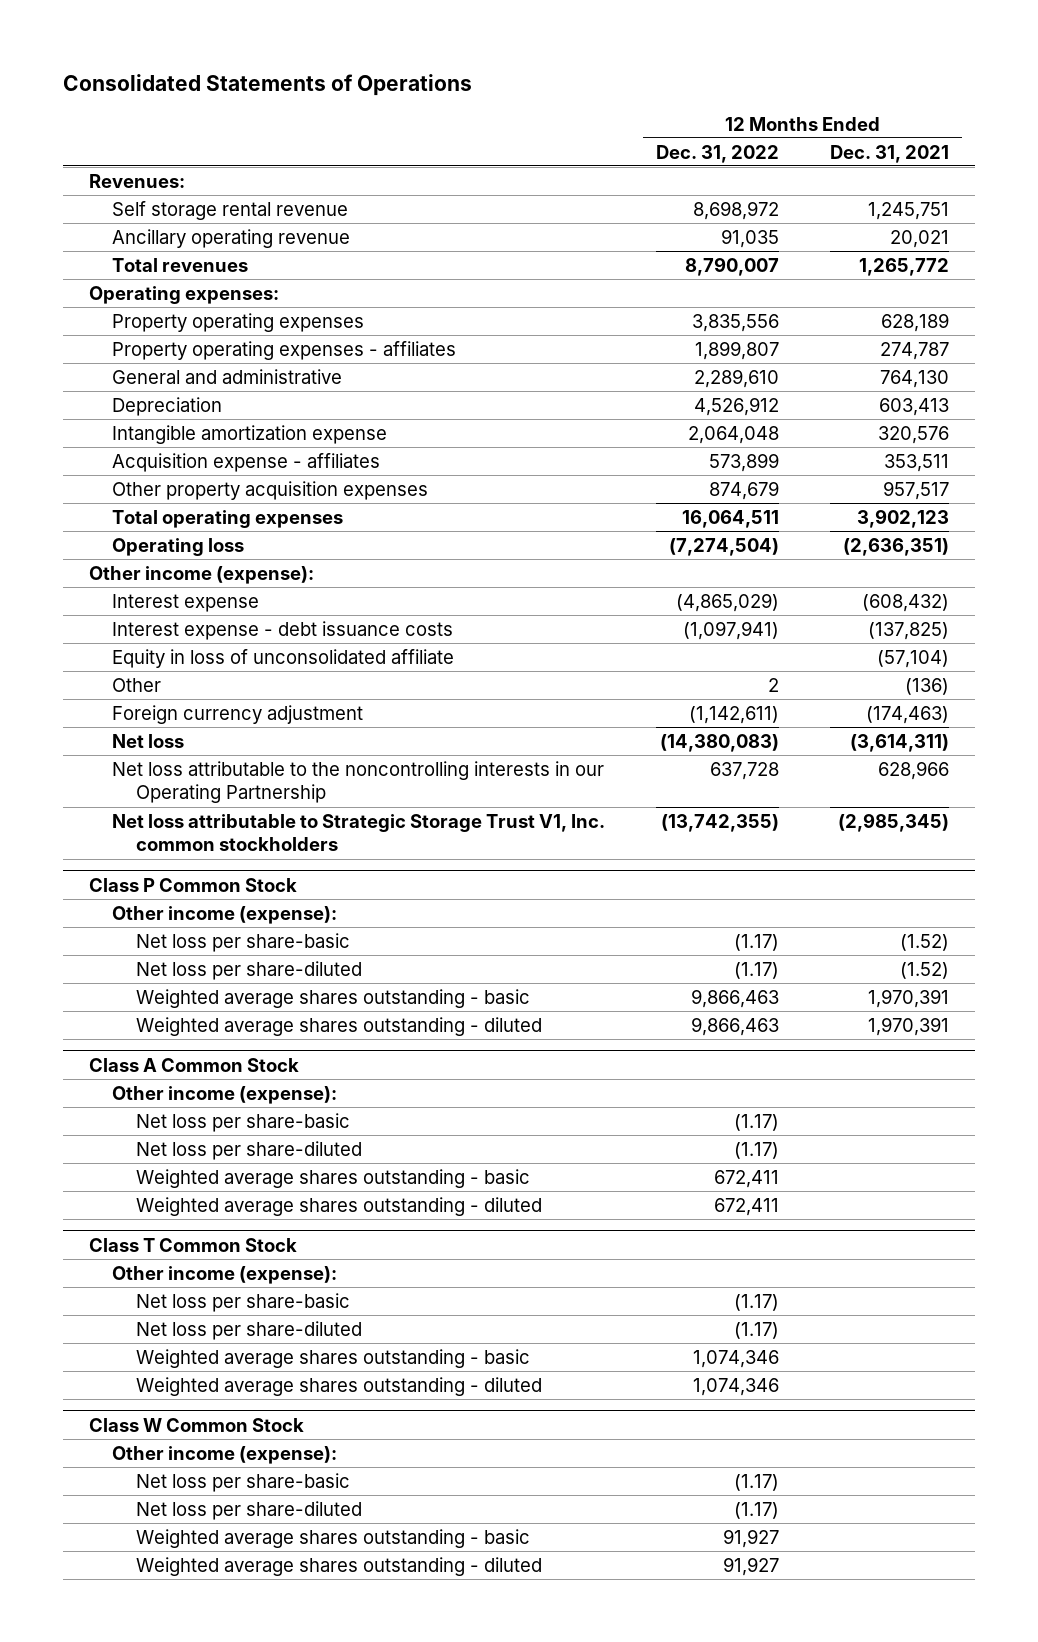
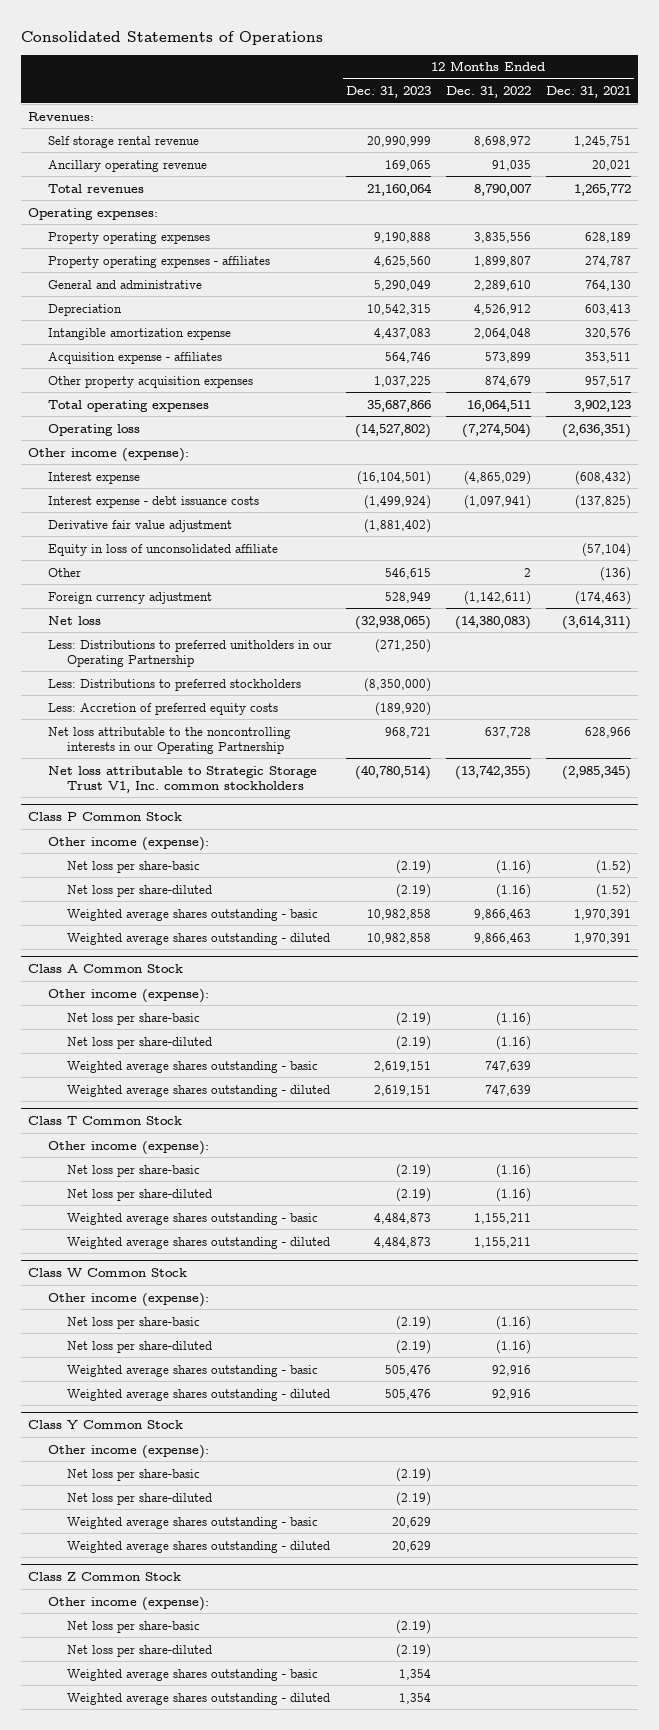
- | 12 Months Ended Dec. 31, 2022 | 12 Months Ended Dec. 31, 2021
+ | 12 Months Ended Dec. 31, 2023 | 12 Months Ended Dec. 31, 2022 | 12 Months Ended Dec. 31, 2021
+ Derivative fair value adjustment | (1,881,402) | |
+ Less: Distributions to preferred unitholders in our Operating Partnership | (271,250) | |
+ Less: Distributions to preferred stockholders | (8,350,000) | |
+ Less: Accretion of preferred equity costs | (189,920) | |
@ Class P Common Stock
- Net loss per share-basic | (1.17) | (1.52)
- Net loss per share-diluted | (1.17) | (1.52)
+ Net loss per share-basic | (2.19) | (1.16) | (1.52)
+ Net loss per share-diluted | (2.19) | (1.16) | (1.52)
@ Class A Common Stock
- Net loss per share-basic | (1.17) |
- Net loss per share-diluted | (1.17) |
- Weighted average shares outstanding - basic | 672,411 |
- Weighted average shares outstanding - diluted | 672,411 |
+ Net loss per share-basic | (2.19) | (1.16) |
+ Net loss per share-diluted | (2.19) | (1.16) |
+ Weighted average shares outstanding - basic | 2,619,151 | 747,639 |
+ Weighted average shares outstanding - diluted | 2,619,151 | 747,639 |
@ Class T Common Stock
- Net loss per share-basic | (1.17) |
- Net loss per share-diluted | (1.17) |
- Weighted average shares outstanding - basic | 1,074,346 |
- Weighted average shares outstanding - diluted | 1,074,346 |
+ Net loss per share-basic | (2.19) | (1.16) |
+ Net loss per share-diluted | (2.19) | (1.16) |
+ Weighted average shares outstanding - basic | 4,484,873 | 1,155,211 |
+ Weighted average shares outstanding - diluted | 4,484,873 | 1,155,211 |
@ Class W Common Stock
- Net loss per share-basic | (1.17) |
- Net loss per share-diluted | (1.17) |
- Weighted average shares outstanding - basic | 91,927 |
- Weighted average shares outstanding - diluted | 91,927 |
+ Net loss per share-basic | (2.19) | (1.16) |
+ Net loss per share-diluted | (2.19) | (1.16) |
+ Weighted average shares outstanding - basic | 505,476 | 92,916 |
+ Weighted average shares outstanding - diluted | 505,476 | 92,916 |
+ Class Y Common Stock
+ Other income (expense):
+ Net loss per share-basic | (2.19) | |
+ Net loss per share-diluted | (2.19) | |
+ Weighted average shares outstanding - basic | 20,629 | |
+ Weighted average shares outstanding - diluted | 20,629 | |
+ Class Z Common Stock
+ Other income (expense):
+ Net loss per share-basic | (2.19) | |
+ Net loss per share-diluted | (2.19) | |
+ Weighted average shares outstanding - basic | 1,354 | |
+ Weighted average shares outstanding - diluted | 1,354 | |

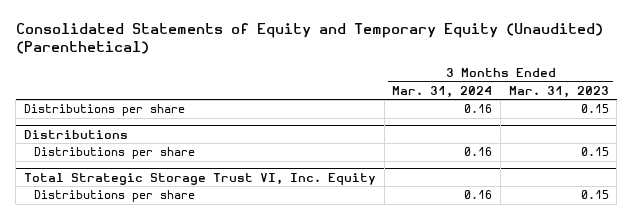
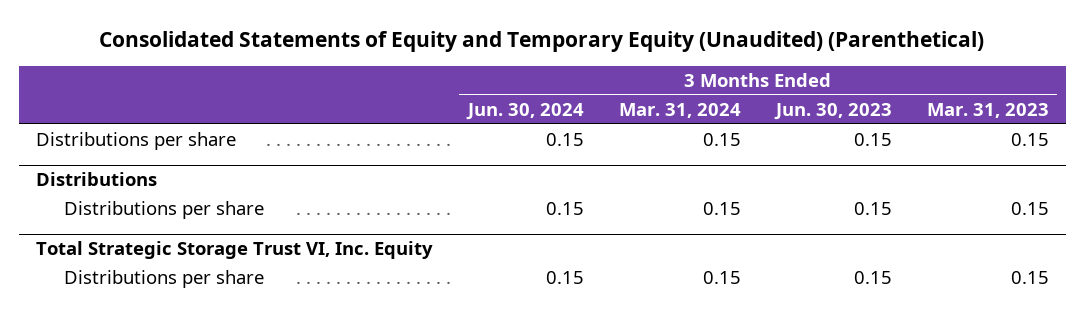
- | 3 Months Ended Mar. 31, 2024 | 3 Months Ended Mar. 31, 2023
+ | 3 Months Ended Jun. 30, 2024 | 3 Months Ended Mar. 31, 2024 | 3 Months Ended Jun. 30, 2023 | 3 Months Ended Mar. 31, 2023
- Distributions per share | 0.16 | 0.15
+ Distributions per share | 0.15 | 0.15 | 0.15 | 0.15
@ Distributions
- Distributions per share | 0.16 | 0.15
+ Distributions per share | 0.15 | 0.15 | 0.15 | 0.15
@ Total Strategic Storage Trust VI, Inc. Equity
- Distributions per share | 0.16 | 0.15
+ Distributions per share | 0.15 | 0.15 | 0.15 | 0.15

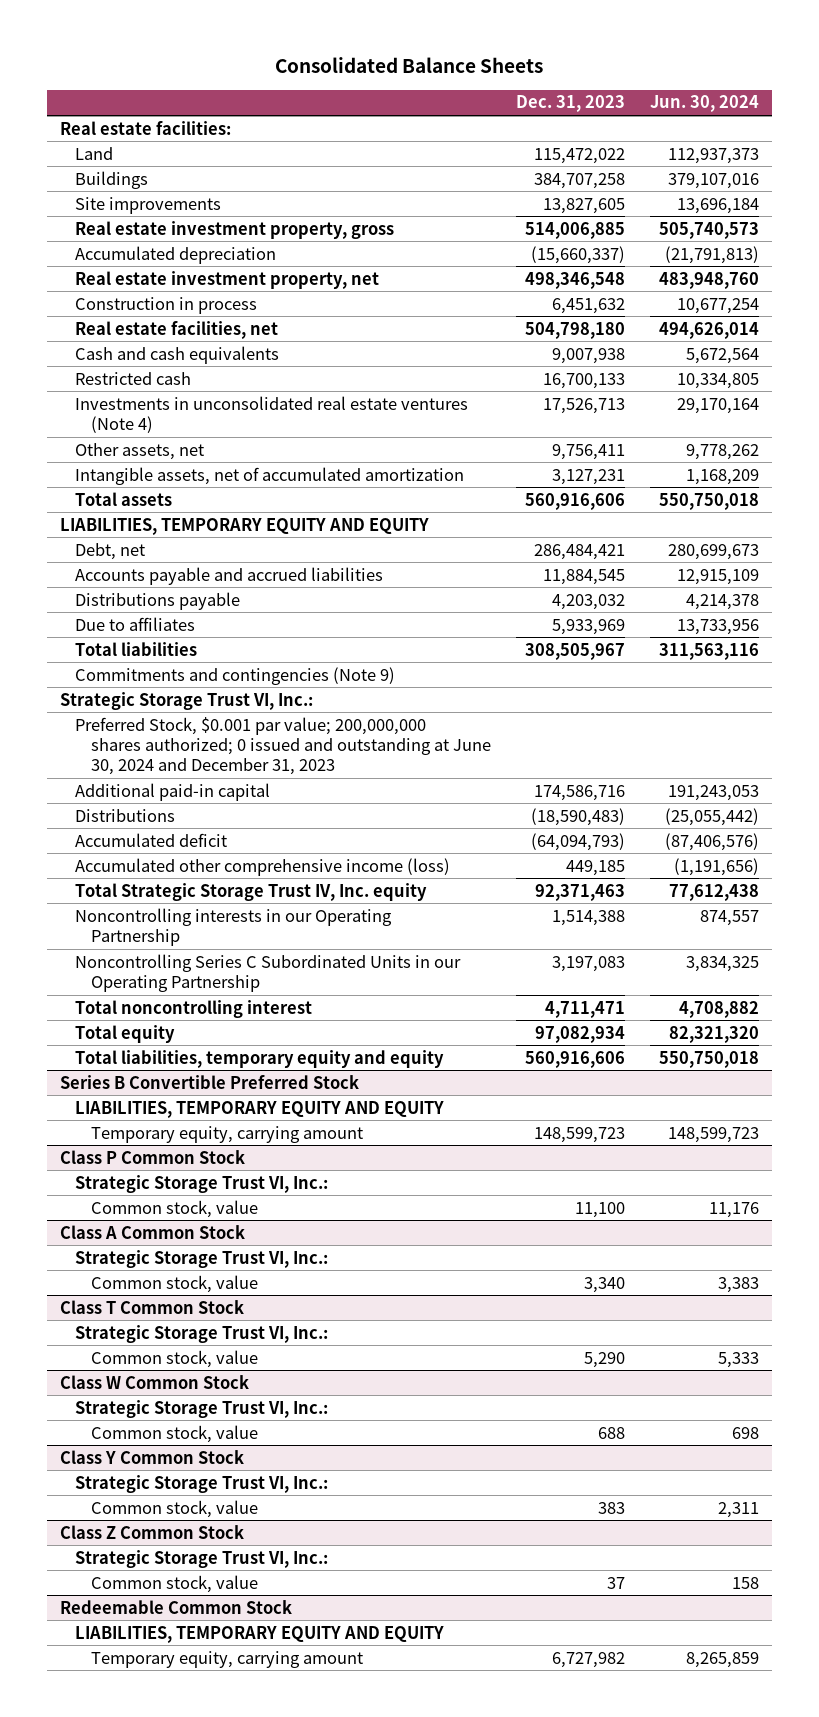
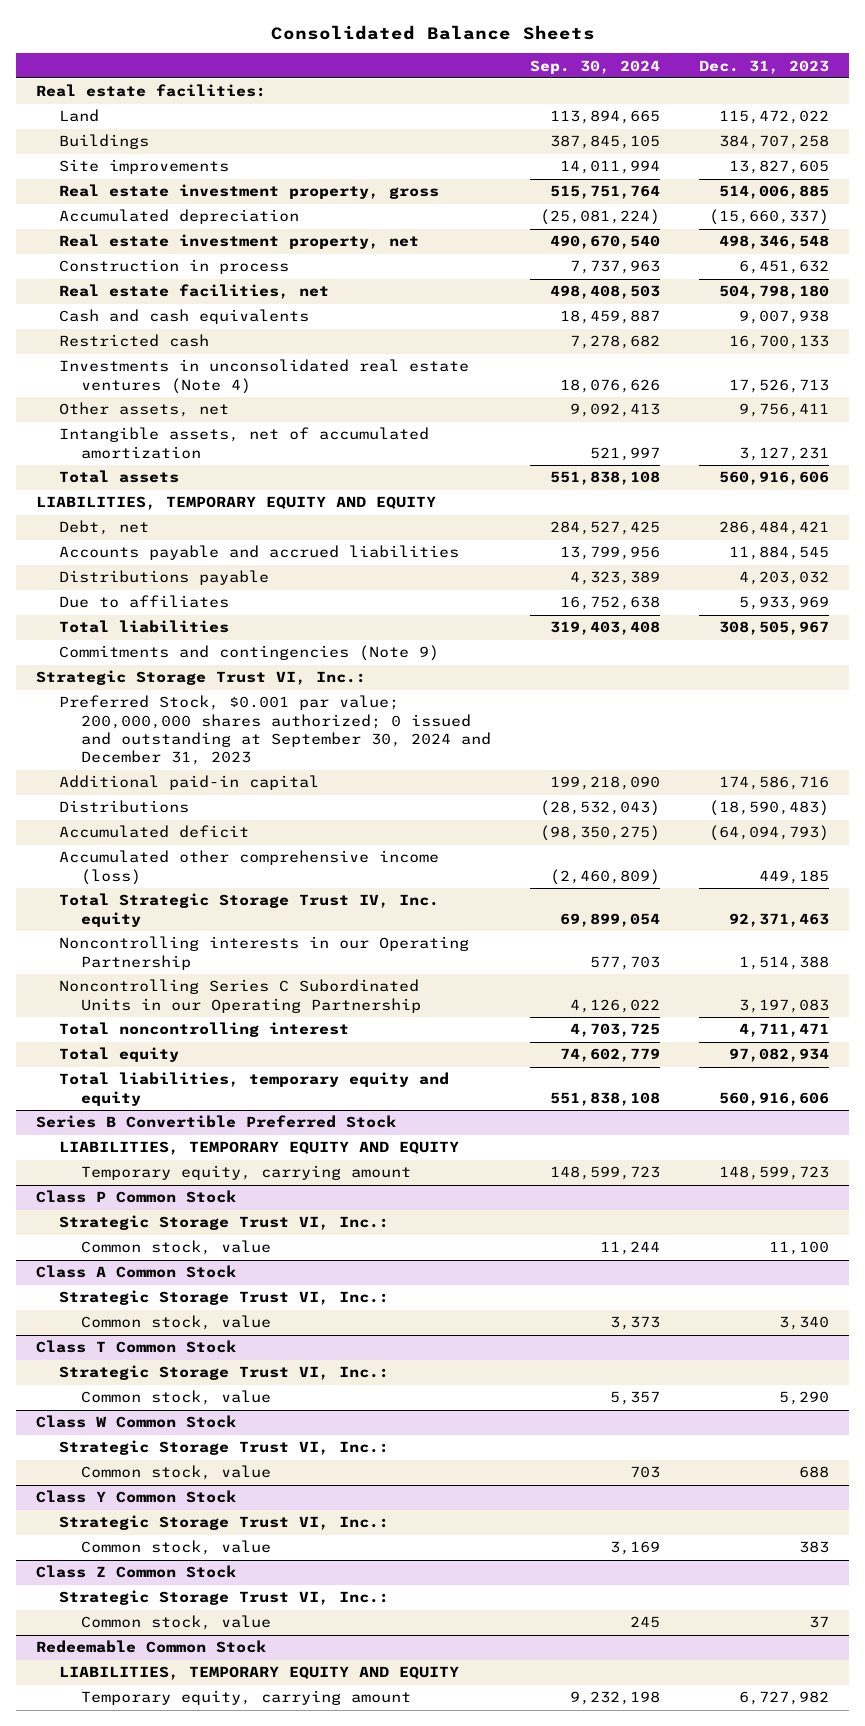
- | Dec. 31, 2023 | Jun. 30, 2024
+ | Sep. 30, 2024 | Dec. 31, 2023
- Preferred Stock, $0.001 par value; 200,000,000 shares authorized; 0 issued and outstanding at June 30, 2024 and December 31, 2023
+ Preferred Stock, $0.001 par value; 200,000,000 shares authorized; 0 issued and outstanding at September 30, 2024 and December 31, 2023

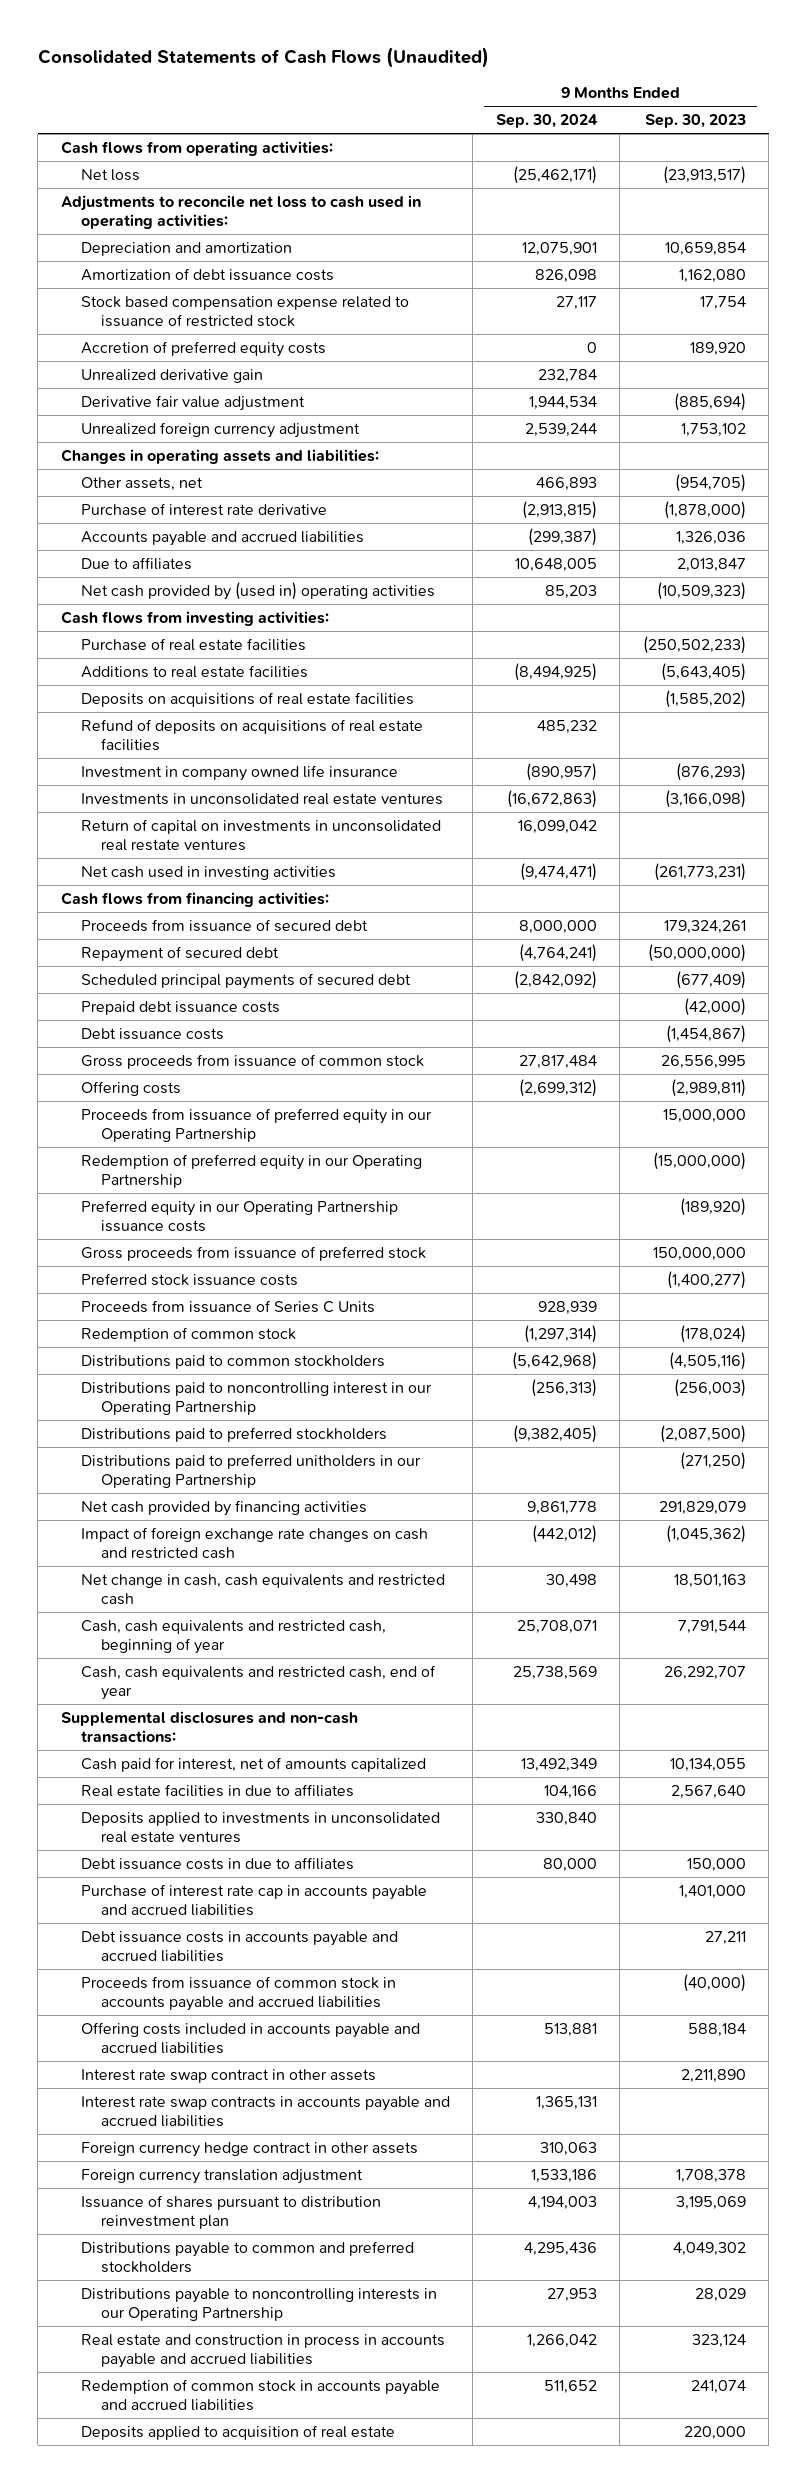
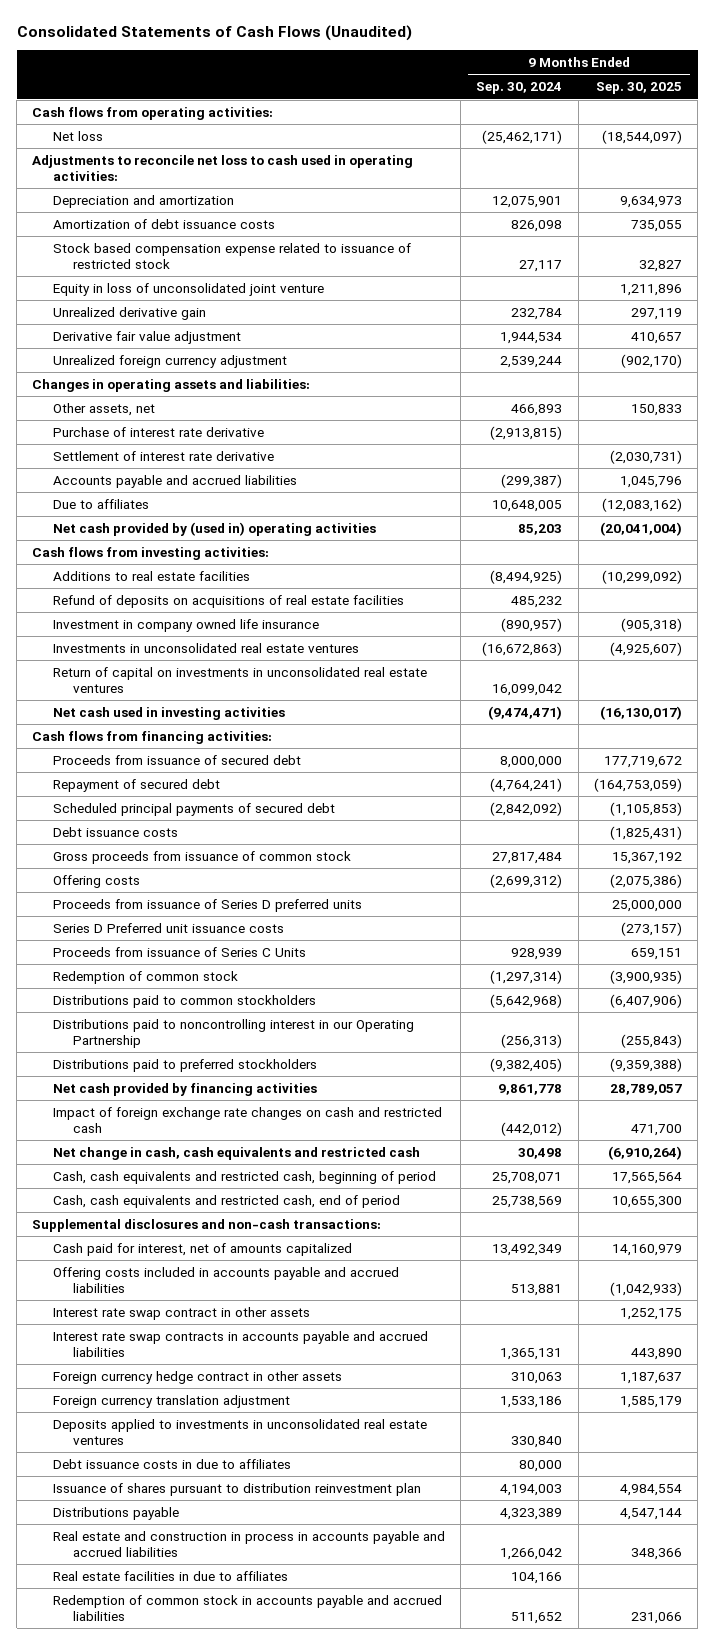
- | 9 Months Ended Sep. 30, 2024 | 9 Months Ended Sep. 30, 2023
+ | 9 Months Ended Sep. 30, 2024 | 9 Months Ended Sep. 30, 2025
- Accretion of preferred equity costs | 0 | 189,920
+ Equity in loss of unconsolidated joint venture | | 1,211,896
+ Settlement of interest rate derivative | | (2,030,731)
- Purchase of real estate facilities | | (250,502,233)
- Deposits on acquisitions of real estate facilities | | (1,585,202)
- Return of capital on investments in unconsolidated real restate ventures | 16,099,042 |
+ Return of capital on investments in unconsolidated real estate ventures | 16,099,042 |
- Prepaid debt issuance costs | | (42,000)
- Proceeds from issuance of preferred equity in our Operating Partnership | | 15,000,000
- Redemption of preferred equity in our Operating Partnership | | (15,000,000)
- Preferred equity in our Operating Partnership issuance costs | | (189,920)
- Gross proceeds from issuance of preferred stock | | 150,000,000
- Preferred stock issuance costs | | (1,400,277)
+ Proceeds from issuance of Series D preferred units | | 25,000,000
+ Series D Preferred unit issuance costs | | (273,157)
- Distributions paid to preferred unitholders in our Operating Partnership | | (271,250)
- Cash, cash equivalents and restricted cash, beginning of year | 25,708,071 | 7,791,544
- Cash, cash equivalents and restricted cash, end of year | 25,738,569 | 26,292,707
+ Cash, cash equivalents and restricted cash, beginning of period | 25,708,071 | 17,565,564
+ Cash, cash equivalents and restricted cash, end of period | 25,738,569 | 10,655,300
- Purchase of interest rate cap in accounts payable and accrued liabilities | | 1,401,000
- Debt issuance costs in accounts payable and accrued liabilities | | 27,211
- Proceeds from issuance of common stock in accounts payable and accrued liabilities | | (40,000)
moved down: Deposits applied to investments in unconsolidated real estate ventures | 330,840 |
moved down: Debt issuance costs in due to affiliates | 80,000 |
- Distributions payable to common and preferred stockholders | 4,295,436 | 4,049,302
- Distributions payable to noncontrolling interests in our Operating Partnership | 27,953 | 28,029
+ Distributions payable | 4,323,389 | 4,547,144
moved down: Real estate facilities in due to affiliates | 104,166 |
- Deposits applied to acquisition of real estate | | 220,000

